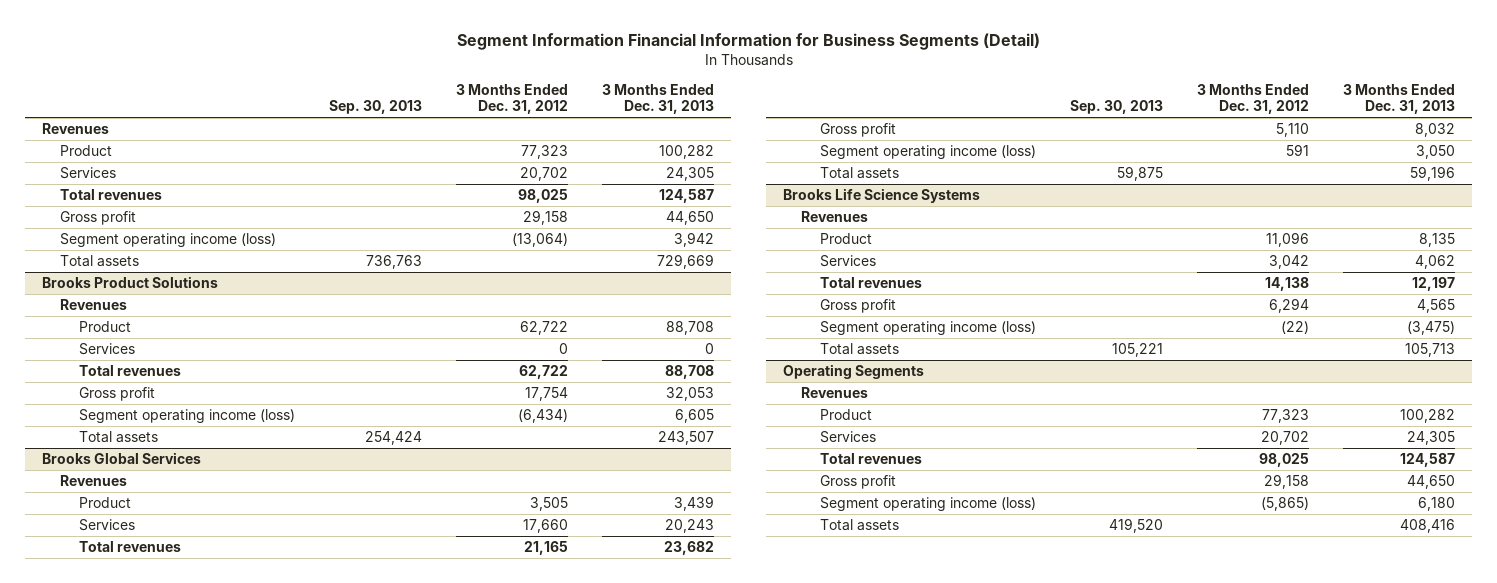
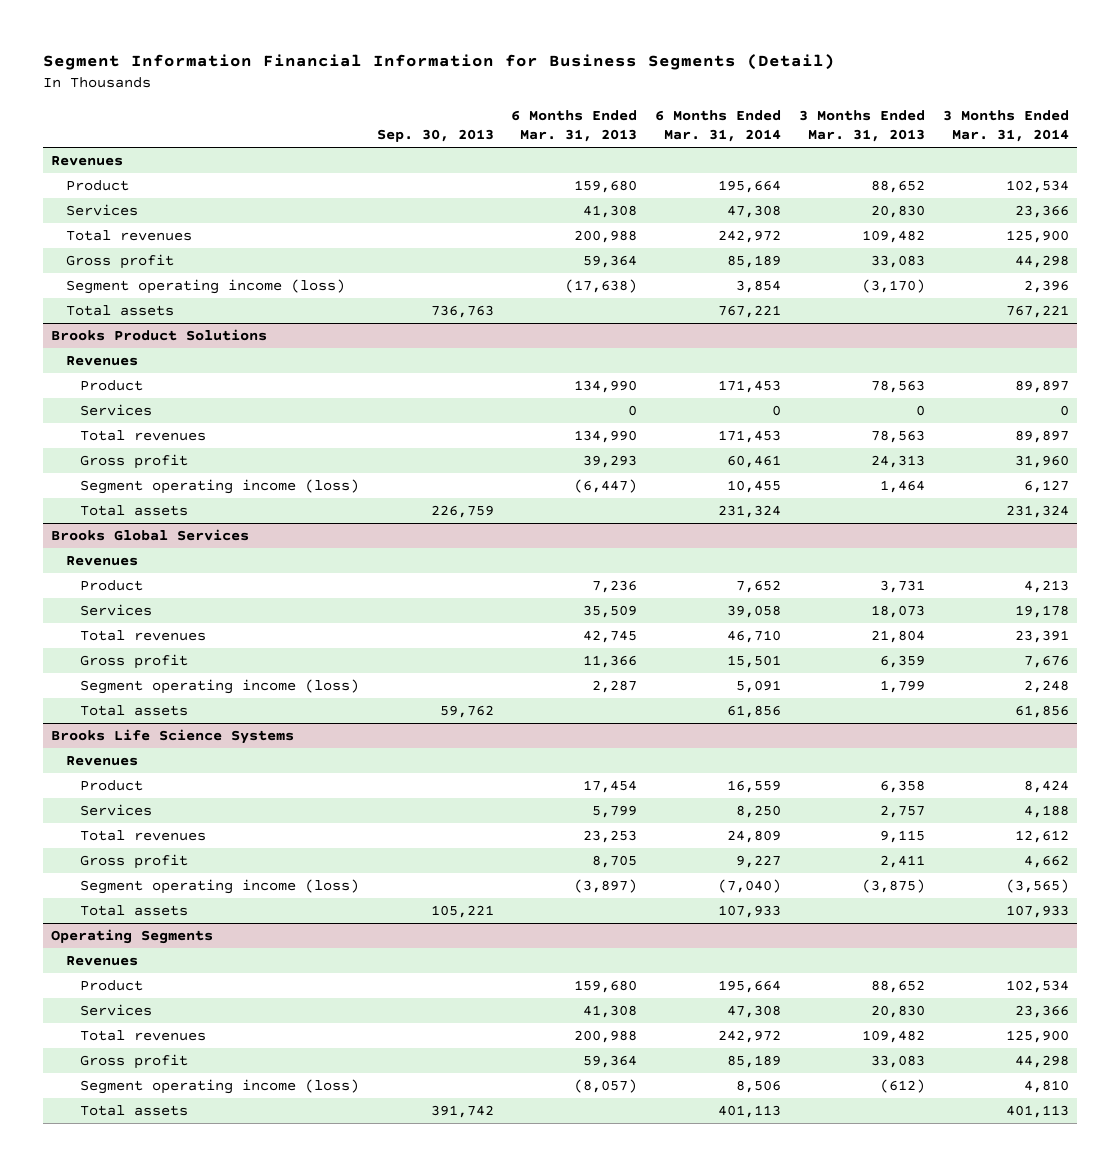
- | Sep. 30, 2013 | 3 Months Ended Dec. 31, 2012 | 3 Months Ended Dec. 31, 2013
+ | Sep. 30, 2013 | 6 Months Ended Mar. 31, 2013 | 6 Months Ended Mar. 31, 2014 | 3 Months Ended Mar. 31, 2013 | 3 Months Ended Mar. 31, 2014
@ Brooks Product Solutions
- Total assets | 254,424 | | 243,507
+ Total assets | 226,759 | | 231,324 | | 231,324
@ Brooks Global Services
- Total assets | 59,875 | | 59,196
+ Total assets | 59,762 | | 61,856 | | 61,856
@ Operating Segments
- Total assets | 419,520 | | 408,416
+ Total assets | 391,742 | | 401,113 | | 401,113

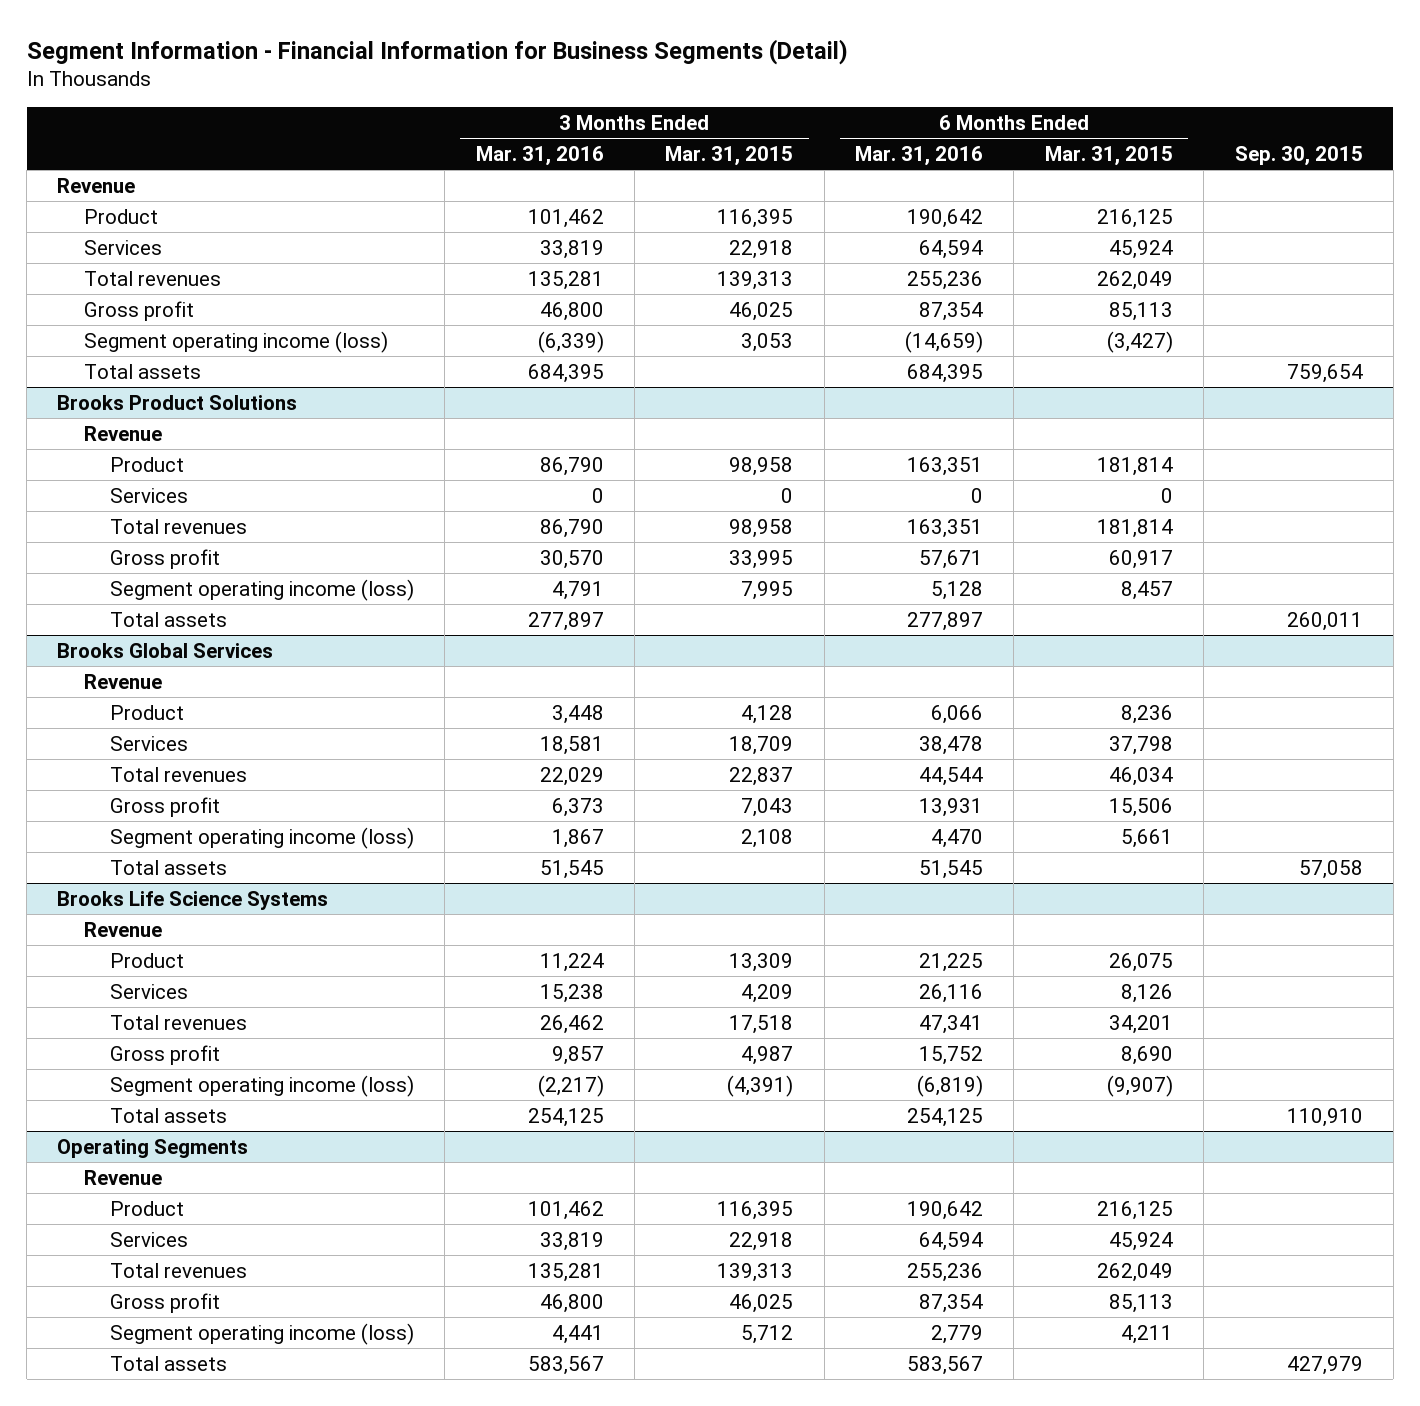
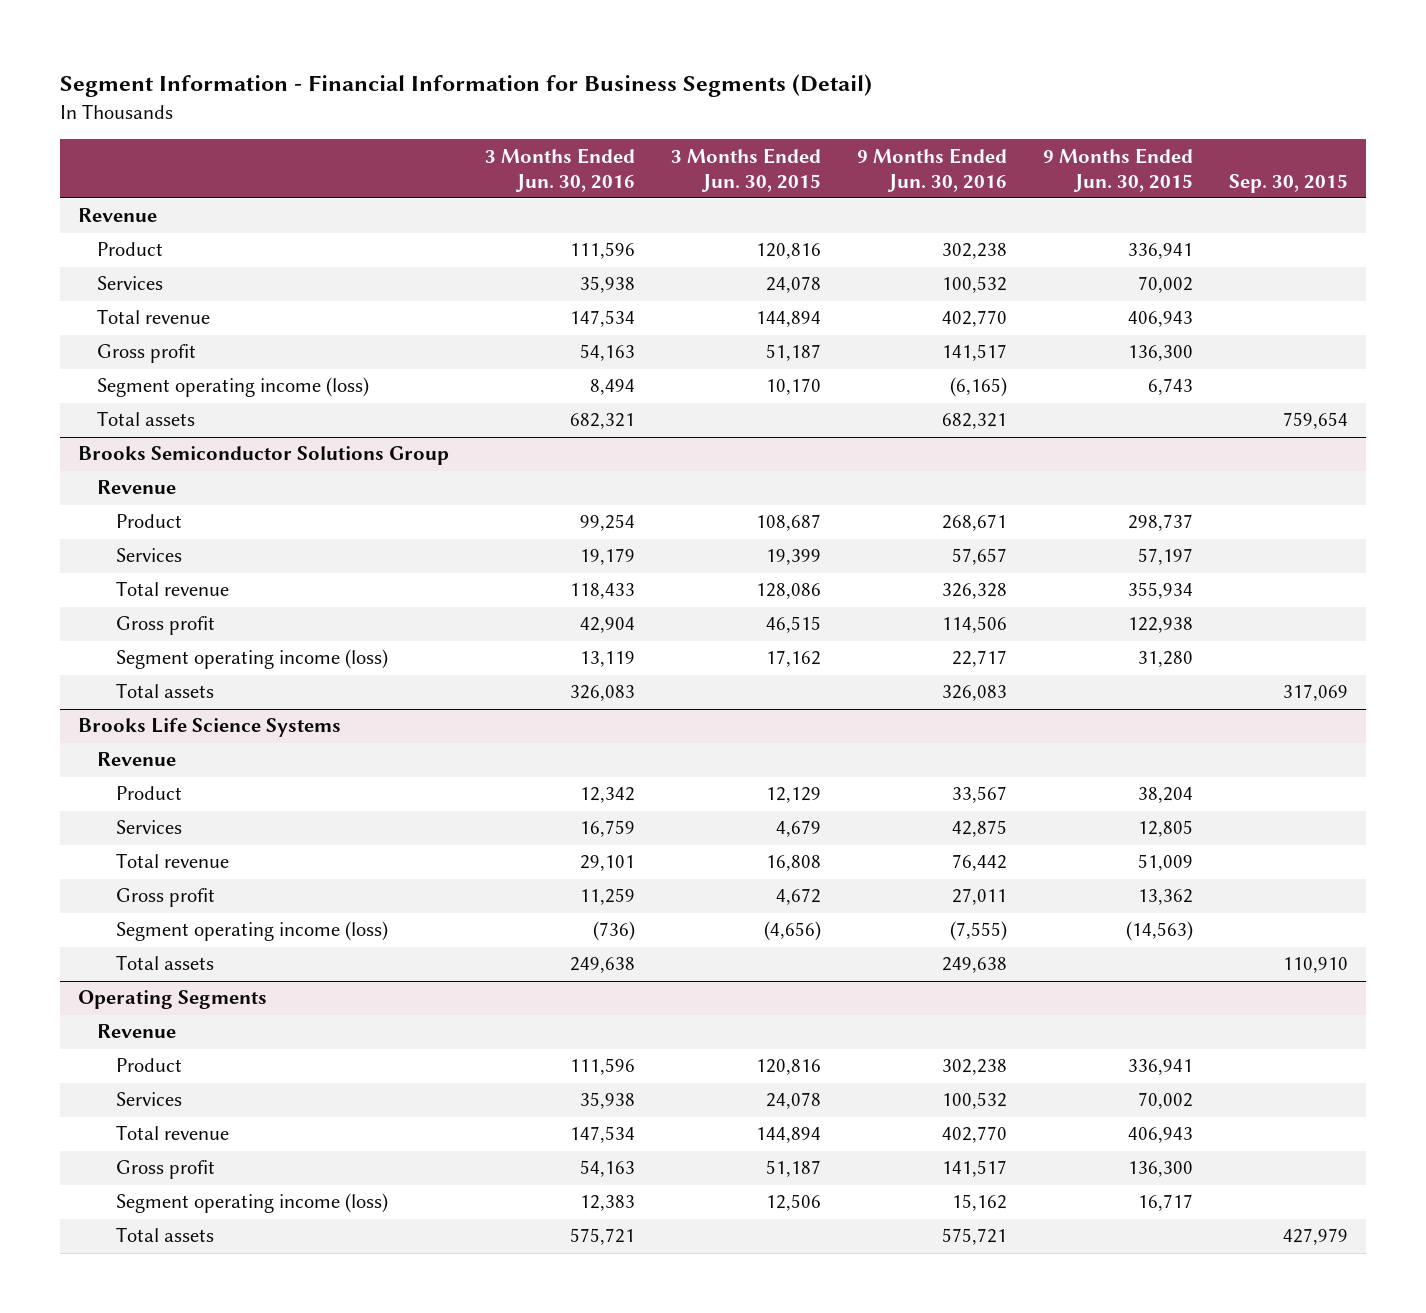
- | 3 Months Ended Mar. 31, 2016 | 3 Months Ended Mar. 31, 2015 | 6 Months Ended Mar. 31, 2016 | 6 Months Ended Mar. 31, 2015 | Sep. 30, 2015
+ | 3 Months Ended Jun. 30, 2016 | 3 Months Ended Jun. 30, 2015 | 9 Months Ended Jun. 30, 2016 | 9 Months Ended Jun. 30, 2015 | Sep. 30, 2015
- Total revenues | 135,281 | 139,313 | 255,236 | 262,049 |
+ Total revenue | 147,534 | 144,894 | 402,770 | 406,943 |
- Brooks Product Solutions
- Revenue
- Product | 86,790 | 98,958 | 163,351 | 181,814 |
- Services | 0 | 0 | 0 | 0 |
- Total revenues | 86,790 | 98,958 | 163,351 | 181,814 |
- Gross profit | 30,570 | 33,995 | 57,671 | 60,917 |
- Segment operating income (loss) | 4,791 | 7,995 | 5,128 | 8,457 |
- Total assets | 277,897 | | 277,897 | | 260,011
- Brooks Global Services
- Revenue
- Product | 3,448 | 4,128 | 6,066 | 8,236 |
- Services | 18,581 | 18,709 | 38,478 | 37,798 |
- Total revenues | 22,029 | 22,837 | 44,544 | 46,034 |
- Gross profit | 6,373 | 7,043 | 13,931 | 15,506 |
- Segment operating income (loss) | 1,867 | 2,108 | 4,470 | 5,661 |
- Total assets | 51,545 | | 51,545 | | 57,058
+ Brooks Semiconductor Solutions Group
+ Revenue
+ Product | 99,254 | 108,687 | 268,671 | 298,737 |
+ Services | 19,179 | 19,399 | 57,657 | 57,197 |
+ Total revenue | 118,433 | 128,086 | 326,328 | 355,934 |
+ Gross profit | 42,904 | 46,515 | 114,506 | 122,938 |
+ Segment operating income (loss) | 13,119 | 17,162 | 22,717 | 31,280 |
+ Total assets | 326,083 | | 326,083 | | 317,069
@ Brooks Life Science Systems
- Total revenues | 26,462 | 17,518 | 47,341 | 34,201 |
+ Total revenue | 29,101 | 16,808 | 76,442 | 51,009 |
@ Operating Segments
- Total revenues | 135,281 | 139,313 | 255,236 | 262,049 |
+ Total revenue | 147,534 | 144,894 | 402,770 | 406,943 |

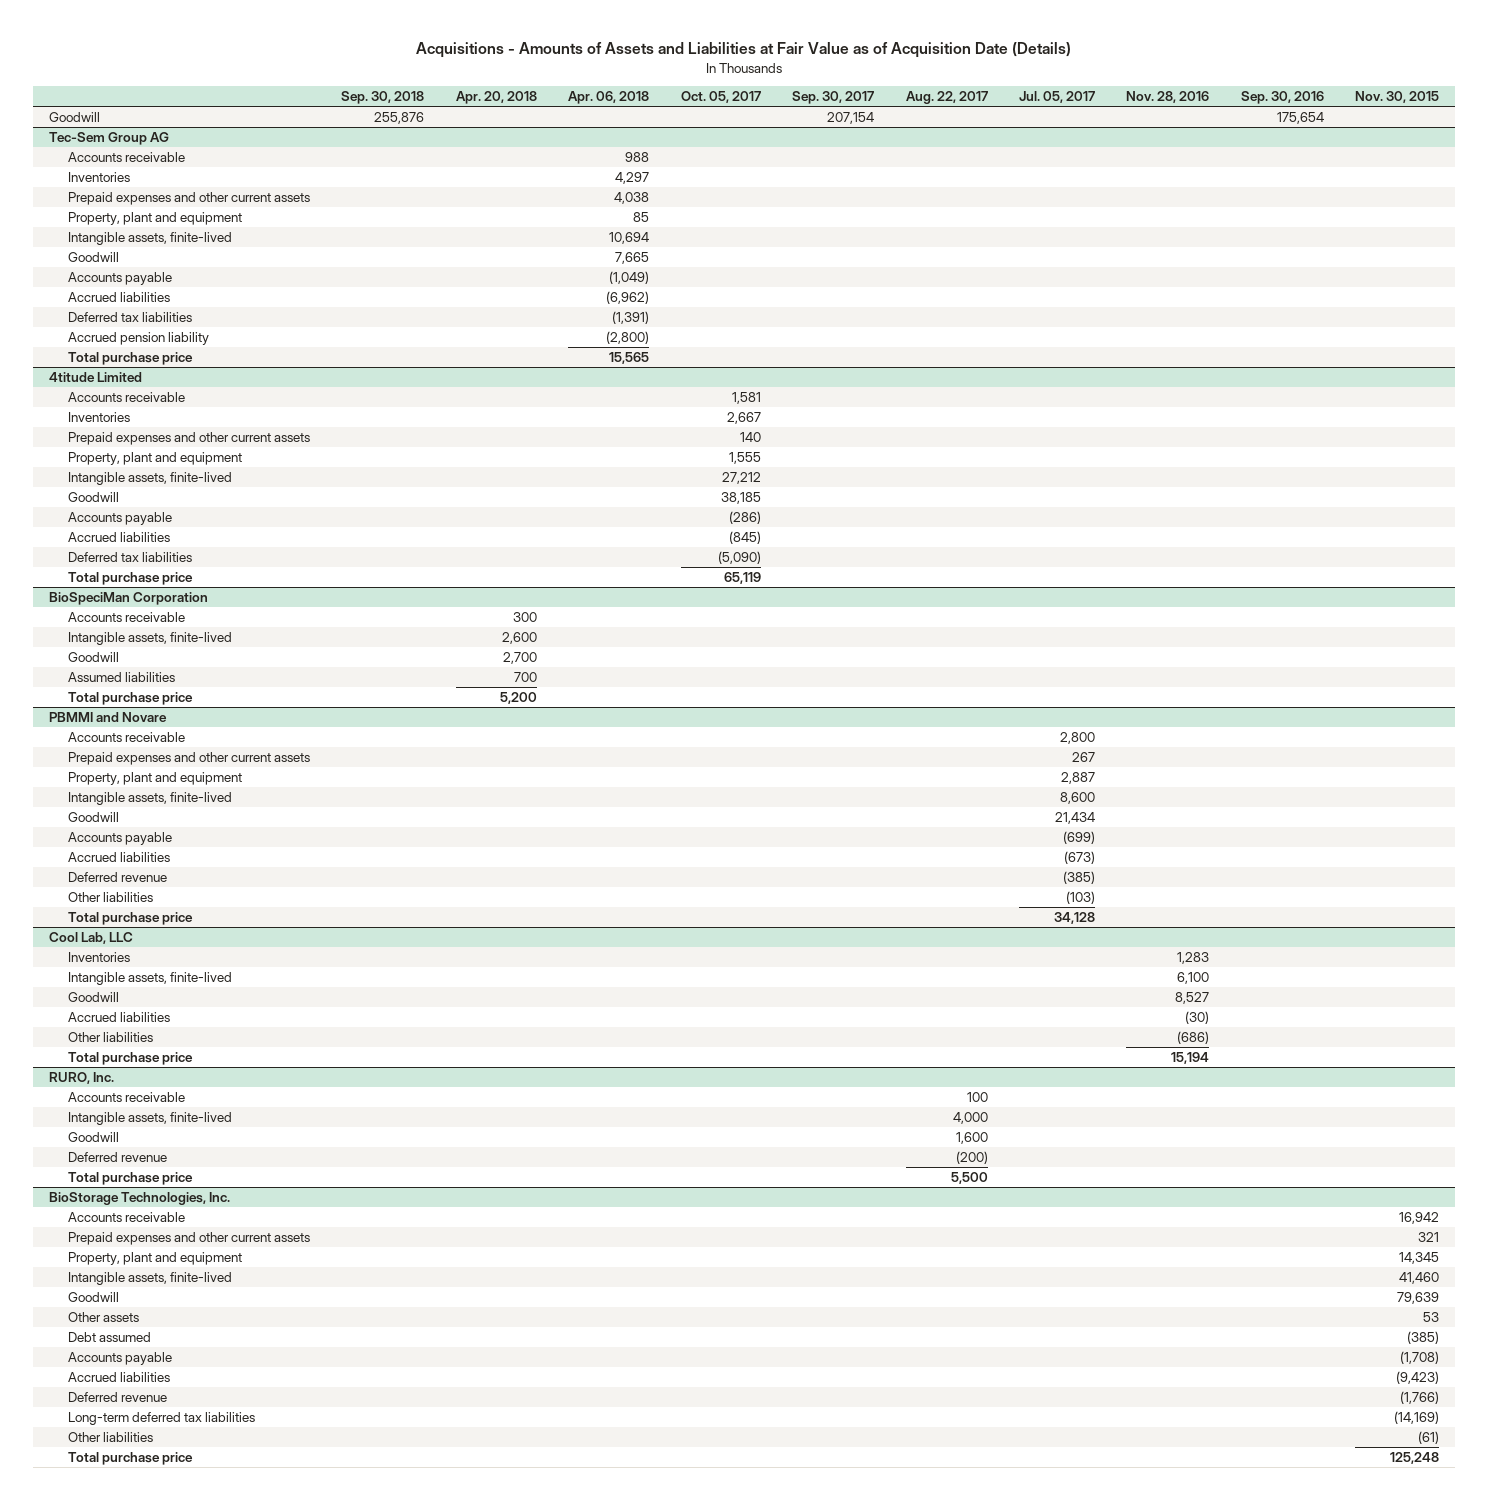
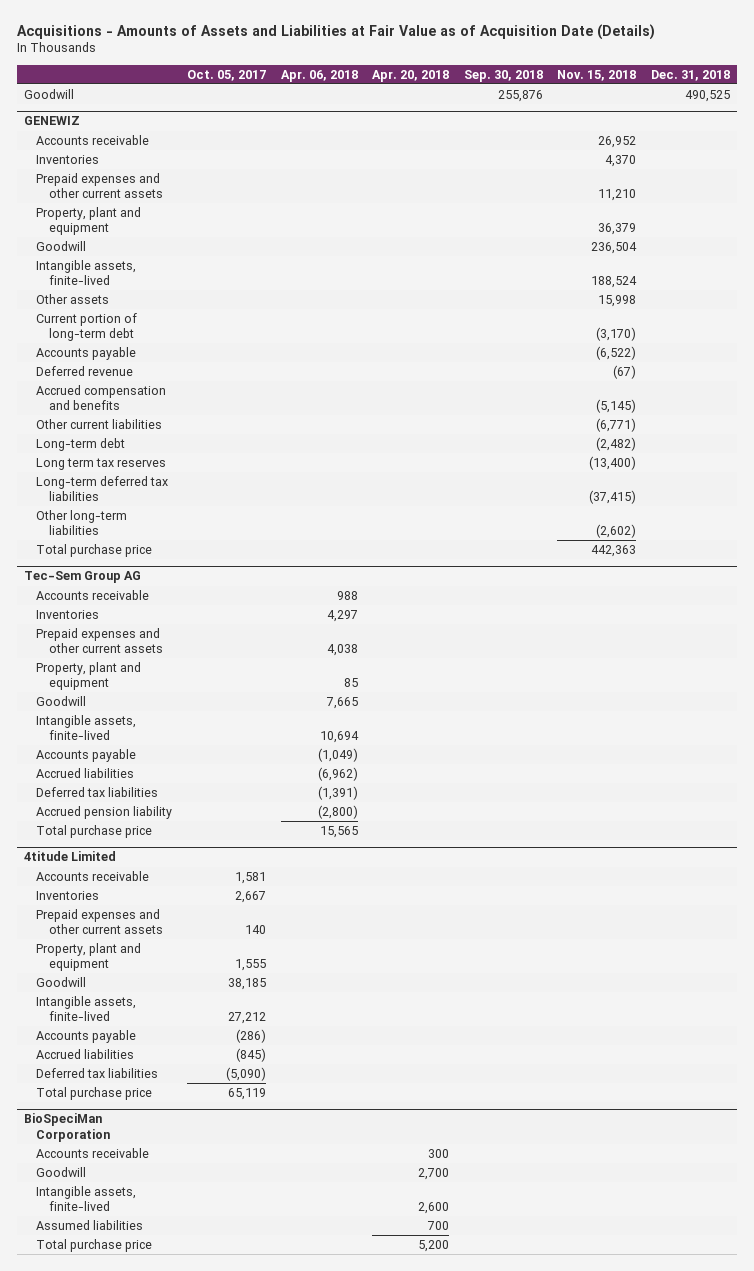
- | Sep. 30, 2018 | Apr. 20, 2018 | Apr. 06, 2018 | Oct. 05, 2017 | Sep. 30, 2017 | Aug. 22, 2017 | Jul. 05, 2017 | Nov. 28, 2016 | Sep. 30, 2016 | Nov. 30, 2015
+ | Oct. 05, 2017 | Apr. 06, 2018 | Apr. 20, 2018 | Sep. 30, 2018 | Nov. 15, 2018 | Dec. 31, 2018
+ GENEWIZ
+ Accounts receivable | | | | | 26,952 |
+ Inventories | | | | | 4,370 |
+ Prepaid expenses and other current assets | | | | | 11,210 |
+ Property, plant and equipment | | | | | 36,379 |
+ Goodwill | | | | | 236,504 |
+ Intangible assets, finite-lived | | | | | 188,524 |
+ Other assets | | | | | 15,998 |
+ Current portion of long-term debt | | | | | (3,170) |
+ Accounts payable | | | | | (6,522) |
+ Deferred revenue | | | | | (67) |
+ Accrued compensation and benefits | | | | | (5,145) |
+ Other current liabilities | | | | | (6,771) |
+ Long-term debt | | | | | (2,482) |
+ Long term tax reserves | | | | | (13,400) |
+ Long-term deferred tax liabilities | | | | | (37,415) |
+ Other long-term liabilities | | | | | (2,602) |
+ Total purchase price | | | | | 442,363 |
@ Tec-Sem Group AG
moved down: Intangible assets, finite-lived | | 10,694 | | | |
@ 4titude Limited
moved down: Intangible assets, finite-lived | 27,212 | | | | |
@ BioSpeciMan Corporation
moved down: Intangible assets, finite-lived | | | 2,600 | | |
- PBMMI and Novare
- Accounts receivable | | | | | | | 2,800 | | |
- Prepaid expenses and other current assets | | | | | | | 267 | | |
- Property, plant and equipment | | | | | | | 2,887 | | |
- Intangible assets, finite-lived | | | | | | | 8,600 | | |
- Goodwill | | | | | | | 21,434 | | |
- Accounts payable | | | | | | | (699) | | |
- Accrued liabilities | | | | | | | (673) | | |
- Deferred revenue | | | | | | | (385) | | |
- Other liabilities | | | | | | | (103) | | |
- Total purchase price | | | | | | | 34,128 | | |
- Cool Lab, LLC
- Inventories | | | | | | | | 1,283 | |
- Intangible assets, finite-lived | | | | | | | | 6,100 | |
- Goodwill | | | | | | | | 8,527 | |
- Accrued liabilities | | | | | | | | (30) | |
- Other liabilities | | | | | | | | (686) | |
- Total purchase price | | | | | | | | 15,194 | |
- RURO, Inc.
- Accounts receivable | | | | | | 100 | | | |
- Intangible assets, finite-lived | | | | | | 4,000 | | | |
- Goodwill | | | | | | 1,600 | | | |
- Deferred revenue | | | | | | (200) | | | |
- Total purchase price | | | | | | 5,500 | | | |
- BioStorage Technologies, Inc.
- Accounts receivable | | | | | | | | | | 16,942
- Prepaid expenses and other current assets | | | | | | | | | | 321
- Property, plant and equipment | | | | | | | | | | 14,345
- Intangible assets, finite-lived | | | | | | | | | | 41,460
- Goodwill | | | | | | | | | | 79,639
- Other assets | | | | | | | | | | 53
- Debt assumed | | | | | | | | | | (385)
- Accounts payable | | | | | | | | | | (1,708)
- Accrued liabilities | | | | | | | | | | (9,423)
- Deferred revenue | | | | | | | | | | (1,766)
- Long-term deferred tax liabilities | | | | | | | | | | (14,169)
- Other liabilities | | | | | | | | | | (61)
- Total purchase price | | | | | | | | | | 125,248

